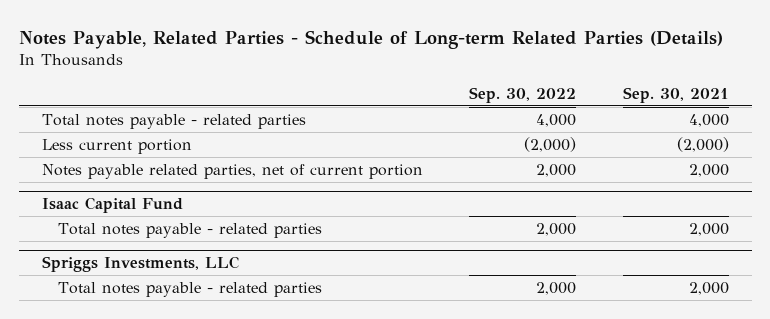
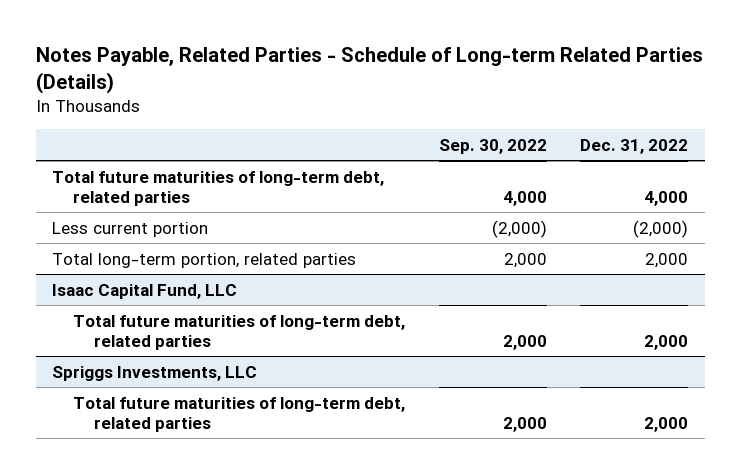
- | Sep. 30, 2022 | Sep. 30, 2021
+ | Sep. 30, 2022 | Dec. 31, 2022
- Total notes payable - related parties | 4,000 | 4,000
+ Total future maturities of long-term debt, related parties | 4,000 | 4,000
- Notes payable related parties, net of current portion | 2,000 | 2,000
- Isaac Capital Fund
- Total notes payable - related parties | 2,000 | 2,000
+ Total long-term portion, related parties | 2,000 | 2,000
+ Isaac Capital Fund, LLC
+ Total future maturities of long-term debt, related parties | 2,000 | 2,000
@ Spriggs Investments, LLC
- Total notes payable - related parties | 2,000 | 2,000
+ Total future maturities of long-term debt, related parties | 2,000 | 2,000

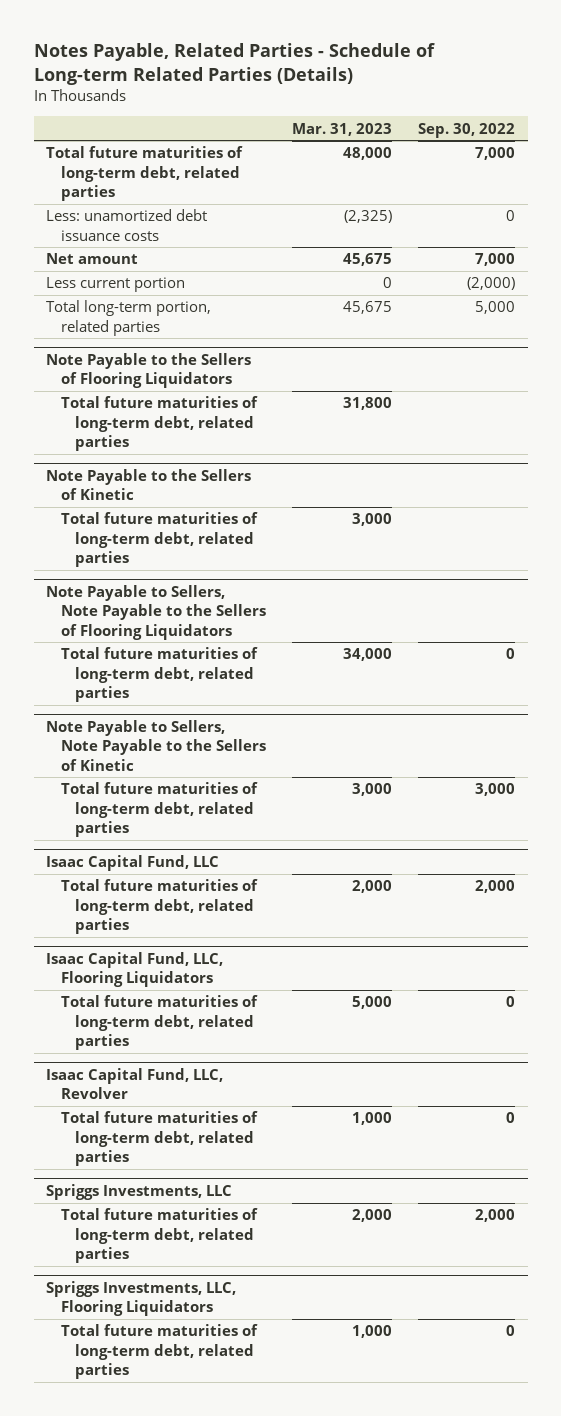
- | Sep. 30, 2022 | Dec. 31, 2022
+ | Mar. 31, 2023 | Sep. 30, 2022
- Total future maturities of long-term debt, related parties | 4,000 | 4,000
+ Total future maturities of long-term debt, related parties | 48,000 | 7,000
+ Less: unamortized debt issuance costs | (2,325) | 0
+ Net amount | 45,675 | 7,000
- Total long-term portion, related parties | 2,000 | 2,000
+ Total long-term portion, related parties | 45,675 | 5,000
+ Note Payable to the Sellers of Flooring Liquidators
+ Total future maturities of long-term debt, related parties | 31,800 |
+ Note Payable to the Sellers of Kinetic
+ Total future maturities of long-term debt, related parties | 3,000 |
+ Note Payable to Sellers, Note Payable to the Sellers of Flooring Liquidators
+ Total future maturities of long-term debt, related parties | 34,000 | 0
+ Note Payable to Sellers, Note Payable to the Sellers of Kinetic
+ Total future maturities of long-term debt, related parties | 3,000 | 3,000
+ Isaac Capital Fund, LLC, Flooring Liquidators
+ Total future maturities of long-term debt, related parties | 5,000 | 0
+ Isaac Capital Fund, LLC, Revolver
+ Total future maturities of long-term debt, related parties | 1,000 | 0
+ Spriggs Investments, LLC, Flooring Liquidators
+ Total future maturities of long-term debt, related parties | 1,000 | 0

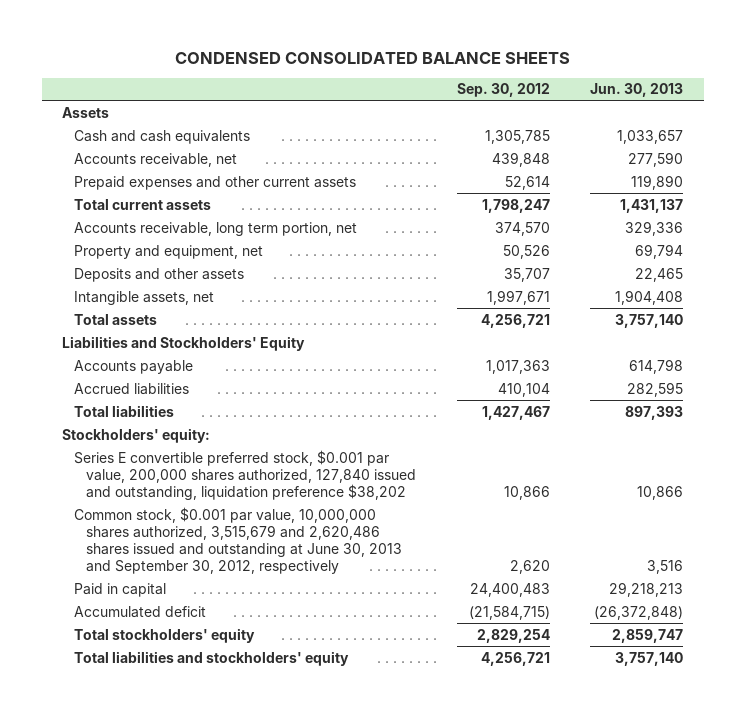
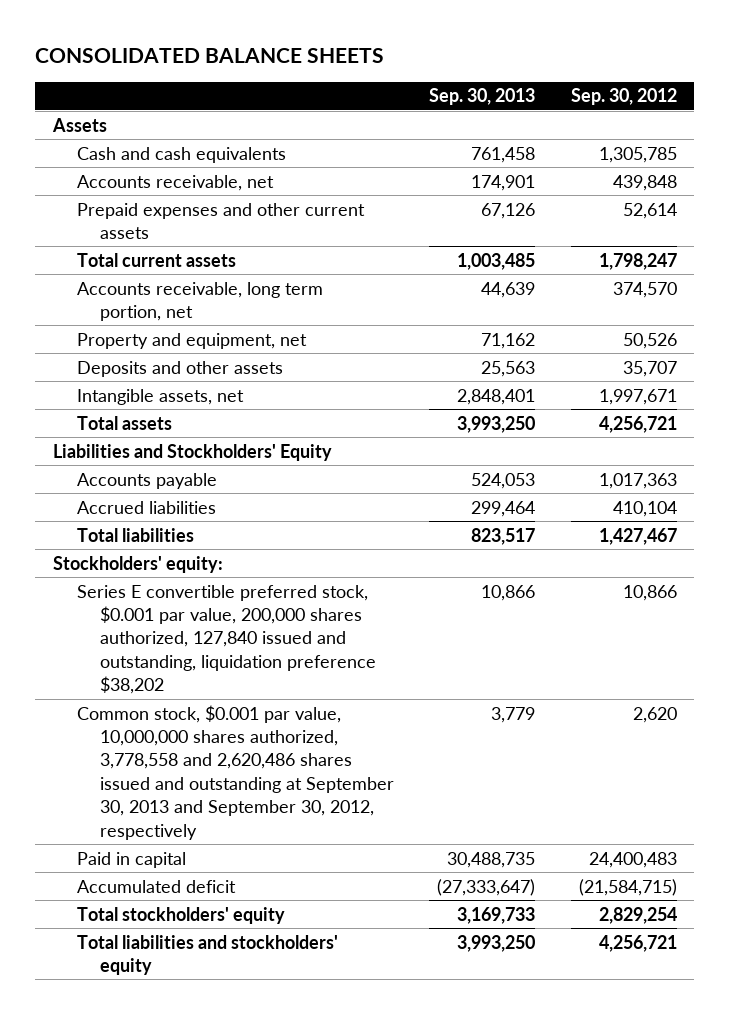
- CONDENSED CONSOLIDATED BALANCE SHEETS
+ CONSOLIDATED BALANCE SHEETS
- | Sep. 30, 2012 | Jun. 30, 2013
+ | Sep. 30, 2013 | Sep. 30, 2012
- Common stock, $0.001 par value, 10,000,000 shares authorized, 3,515,679 and 2,620,486 shares issued and outstanding at June 30, 2013 and September 30, 2012, respectively | 2,620 | 3,516
+ Common stock, $0.001 par value, 10,000,000 shares authorized, 3,778,558 and 2,620,486 shares issued and outstanding at September 30, 2013 and September 30, 2012, respectively | 3,779 | 2,620

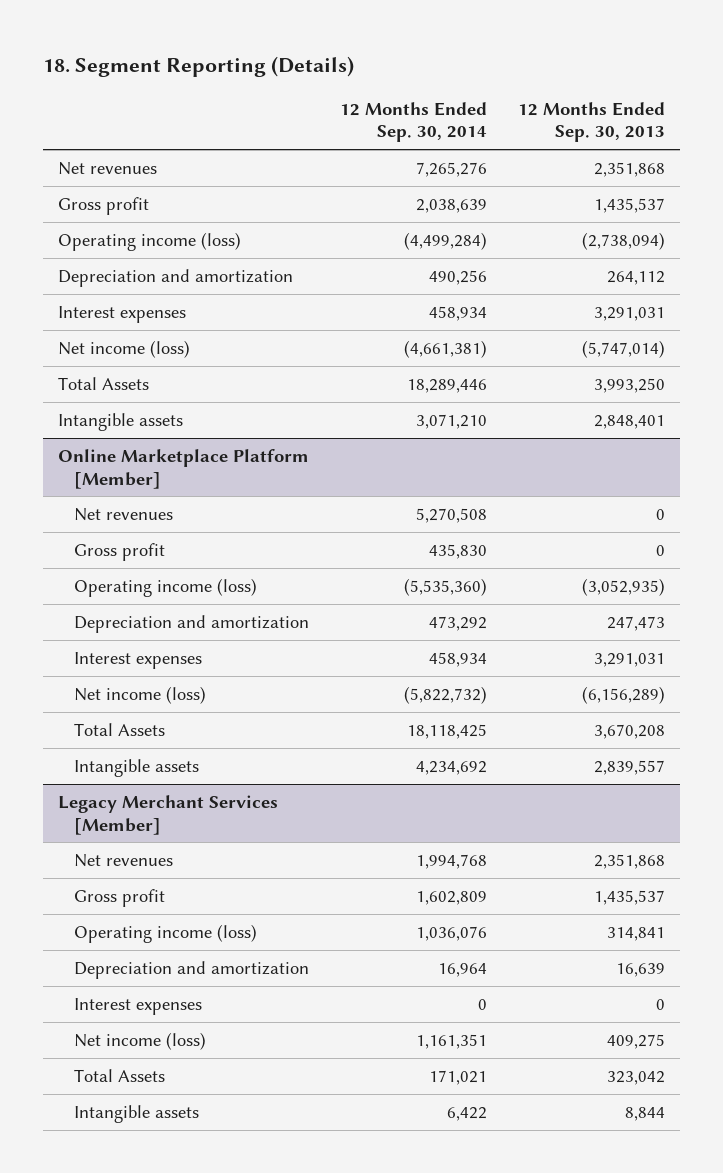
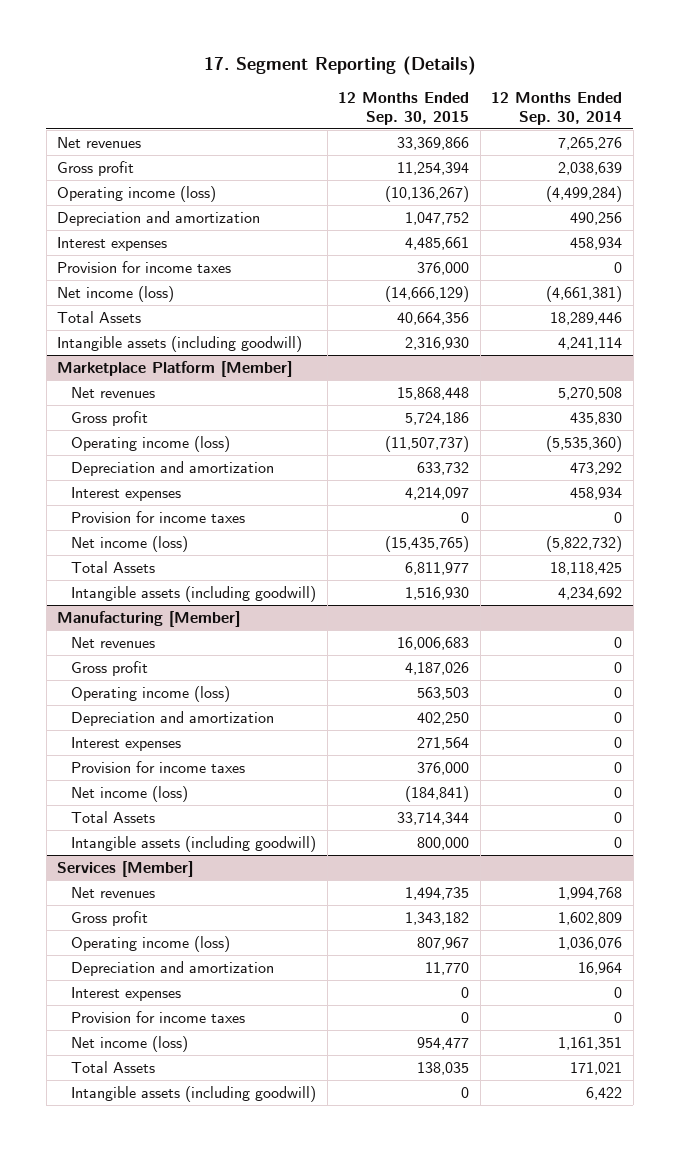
- 18. Segment Reporting (Details)
+ 17. Segment Reporting (Details)
- | 12 Months Ended Sep. 30, 2014 | 12 Months Ended Sep. 30, 2013
+ | 12 Months Ended Sep. 30, 2015 | 12 Months Ended Sep. 30, 2014
+ Provision for income taxes | 376,000 | 0
- Intangible assets | 3,071,210 | 2,848,401
- Online Marketplace Platform [Member]
+ Intangible assets (including goodwill) | 2,316,930 | 4,241,114
+ Marketplace Platform [Member]
+ Provision for income taxes | 0 | 0
- Intangible assets | 4,234,692 | 2,839,557
- Legacy Merchant Services [Member]
+ Intangible assets (including goodwill) | 1,516,930 | 4,234,692
+ Manufacturing [Member]
+ Net revenues | 16,006,683 | 0
+ Gross profit | 4,187,026 | 0
+ Operating income (loss) | 563,503 | 0
+ Depreciation and amortization | 402,250 | 0
+ Interest expenses | 271,564 | 0
+ Provision for income taxes | 376,000 | 0
+ Net income (loss) | (184,841) | 0
+ Total Assets | 33,714,344 | 0
+ Intangible assets (including goodwill) | 800,000 | 0
+ Services [Member]
+ Provision for income taxes | 0 | 0
- Intangible assets | 6,422 | 8,844
+ Intangible assets (including goodwill) | 0 | 6,422

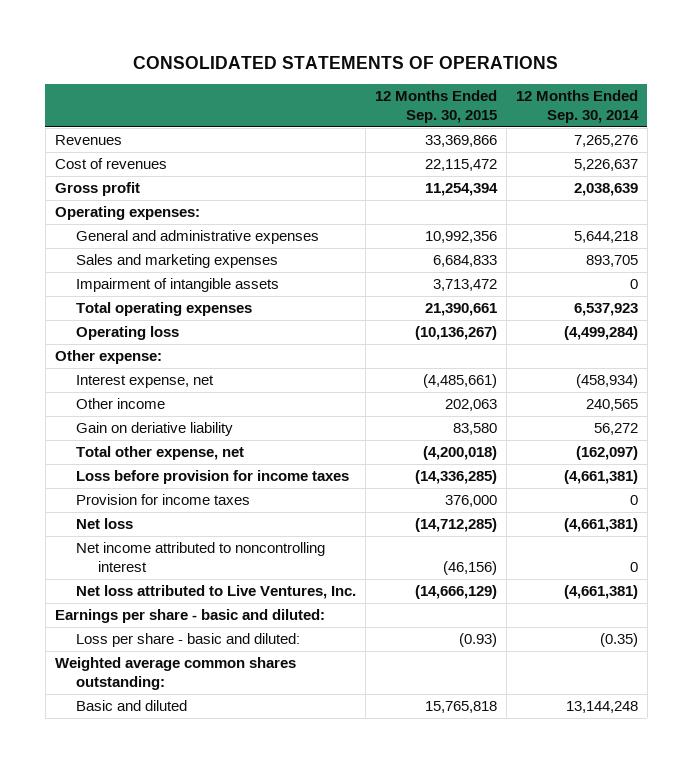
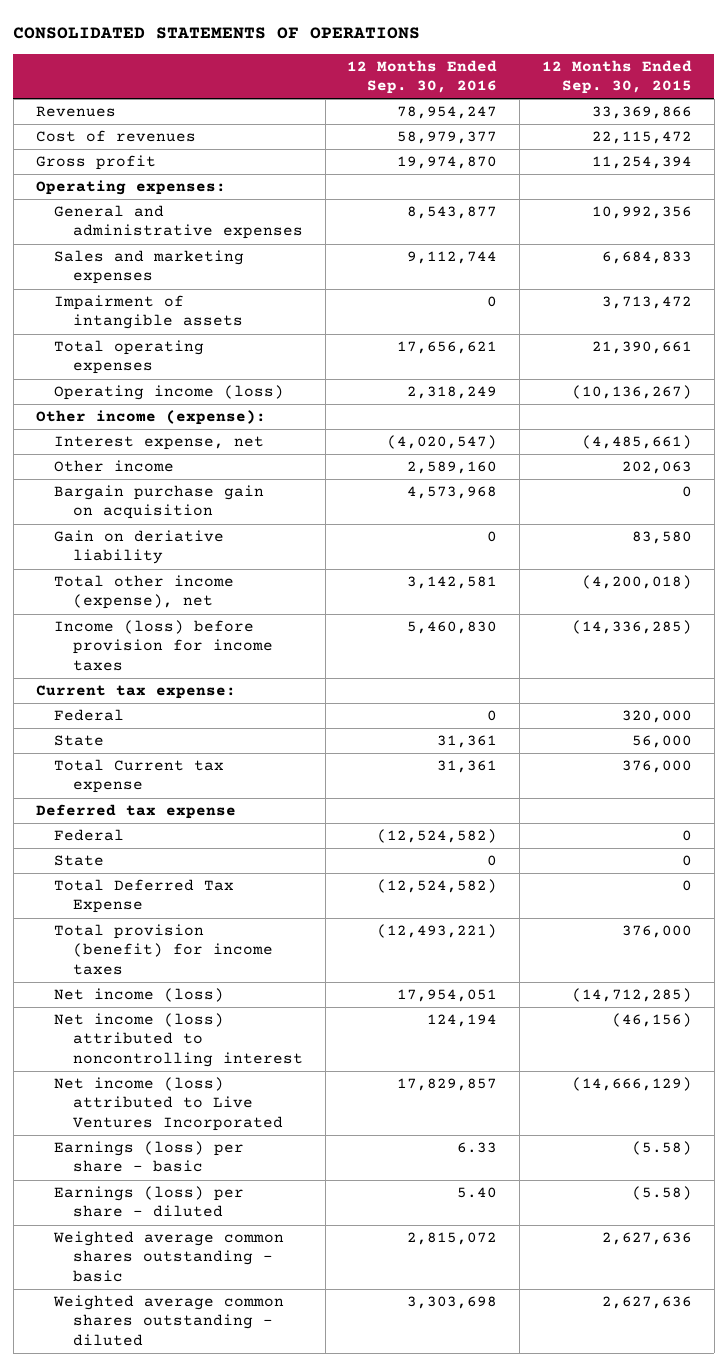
- | 12 Months Ended Sep. 30, 2015 | 12 Months Ended Sep. 30, 2014
+ | 12 Months Ended Sep. 30, 2016 | 12 Months Ended Sep. 30, 2015
- Operating loss | (10,136,267) | (4,499,284)
- Other expense:
+ Operating income (loss) | 2,318,249 | (10,136,267)
+ Other income (expense):
+ Bargain purchase gain on acquisition | 4,573,968 | 0
- Total other expense, net | (4,200,018) | (162,097)
- Loss before provision for income taxes | (14,336,285) | (4,661,381)
- Provision for income taxes | 376,000 | 0
- Net loss | (14,712,285) | (4,661,381)
- Net income attributed to noncontrolling interest | (46,156) | 0
- Net loss attributed to Live Ventures, Inc. | (14,666,129) | (4,661,381)
- Earnings per share - basic and diluted:
- Loss per share - basic and diluted: | (0.93) | (0.35)
- Weighted average common shares outstanding:
- Basic and diluted | 15,765,818 | 13,144,248
+ Total other income (expense), net | 3,142,581 | (4,200,018)
+ Income (loss) before provision for income taxes | 5,460,830 | (14,336,285)
+ Current tax expense:
+ Federal | 0 | 320,000
+ State | 31,361 | 56,000
+ Total Current tax expense | 31,361 | 376,000
+ Deferred tax expense
+ Federal | (12,524,582) | 0
+ State | 0 | 0
+ Total Deferred Tax Expense | (12,524,582) | 0
+ Total provision (benefit) for income taxes | (12,493,221) | 376,000
+ Net income (loss) | 17,954,051 | (14,712,285)
+ Net income (loss) attributed to noncontrolling interest | 124,194 | (46,156)
+ Net income (loss) attributed to Live Ventures Incorporated | 17,829,857 | (14,666,129)
+ Earnings (loss) per share - basic | 6.33 | (5.58)
+ Earnings (loss) per share - diluted | 5.40 | (5.58)
+ Weighted average common shares outstanding - basic | 2,815,072 | 2,627,636
+ Weighted average common shares outstanding - diluted | 3,303,698 | 2,627,636

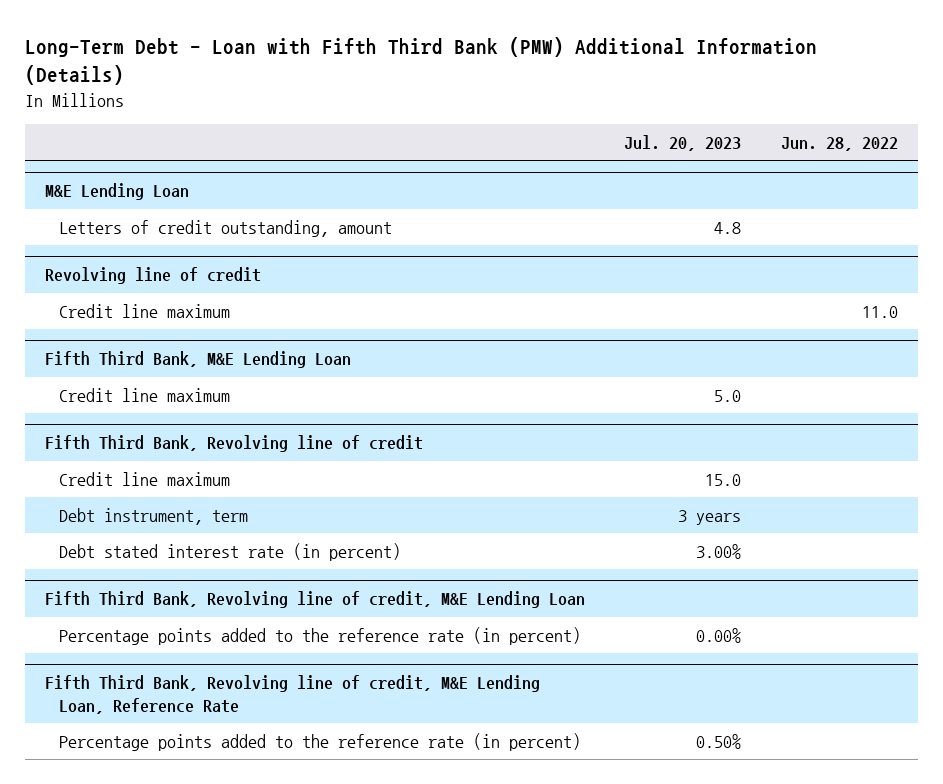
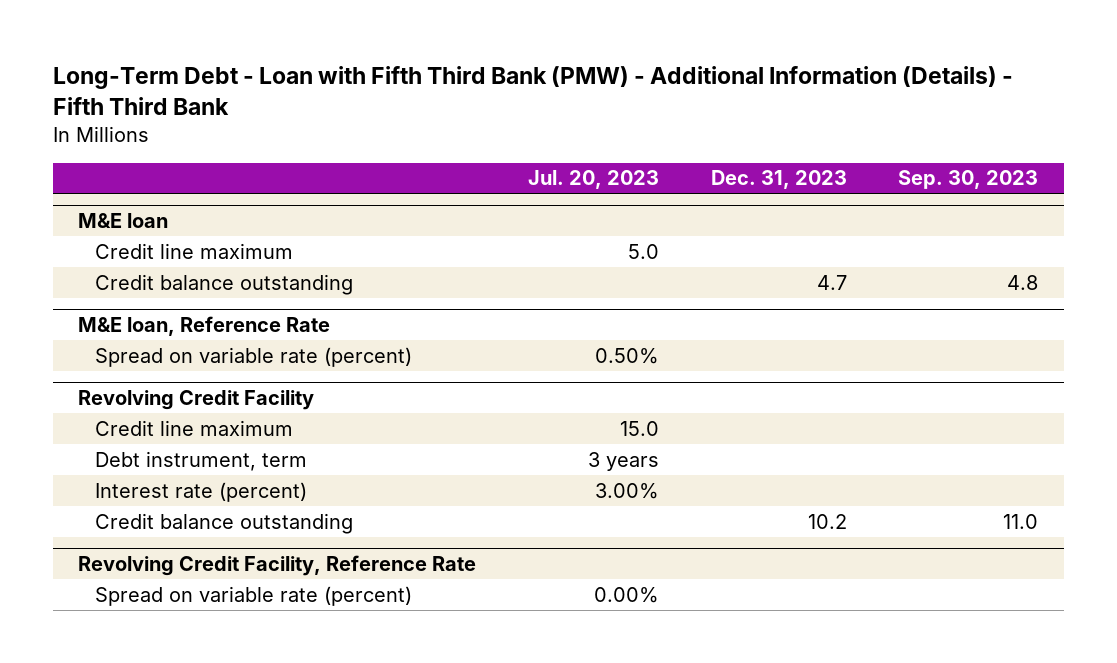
- Long-Term Debt - Loan with Fifth Third Bank (PMW) Additional Information (Details)
+ Long-Term Debt - Loan with Fifth Third Bank (PMW) - Additional Information (Details) - Fifth Third Bank
- | Jul. 20, 2023 | Jun. 28, 2022
+ | Jul. 20, 2023 | Dec. 31, 2023 | Sep. 30, 2023
- M&E Lending Loan
- Letters of credit outstanding, amount | 4.8 |
- Revolving line of credit
- Credit line maximum | | 11.0
- Fifth Third Bank, M&E Lending Loan
+ M&E loan
- Fifth Third Bank, Revolving line of credit
+ Credit balance outstanding | | 4.7 | 4.8
+ M&E loan, Reference Rate
+ Spread on variable rate (percent) | 0.50% | |
+ Revolving Credit Facility
- Debt stated interest rate (in percent) | 3.00% |
- Fifth Third Bank, Revolving line of credit, M&E Lending Loan
- Percentage points added to the reference rate (in percent) | 0.00% |
- Fifth Third Bank, Revolving line of credit, M&E Lending Loan, Reference Rate
- Percentage points added to the reference rate (in percent) | 0.50% |
+ Interest rate (percent) | 3.00% | |
+ Credit balance outstanding | | 10.2 | 11.0
+ Revolving Credit Facility, Reference Rate
+ Spread on variable rate (percent) | 0.00% | |

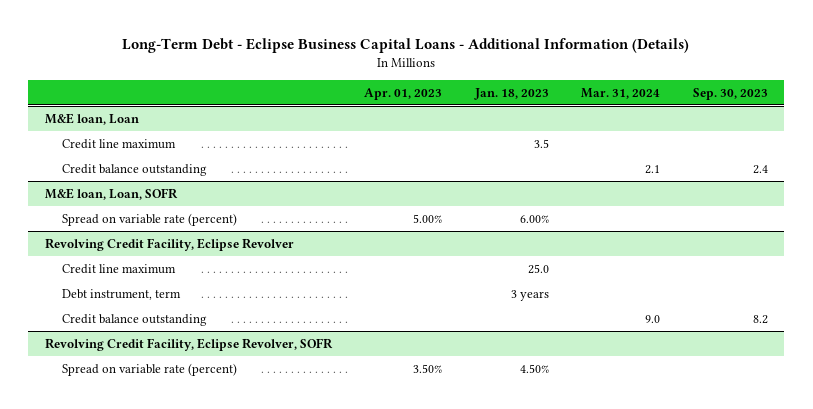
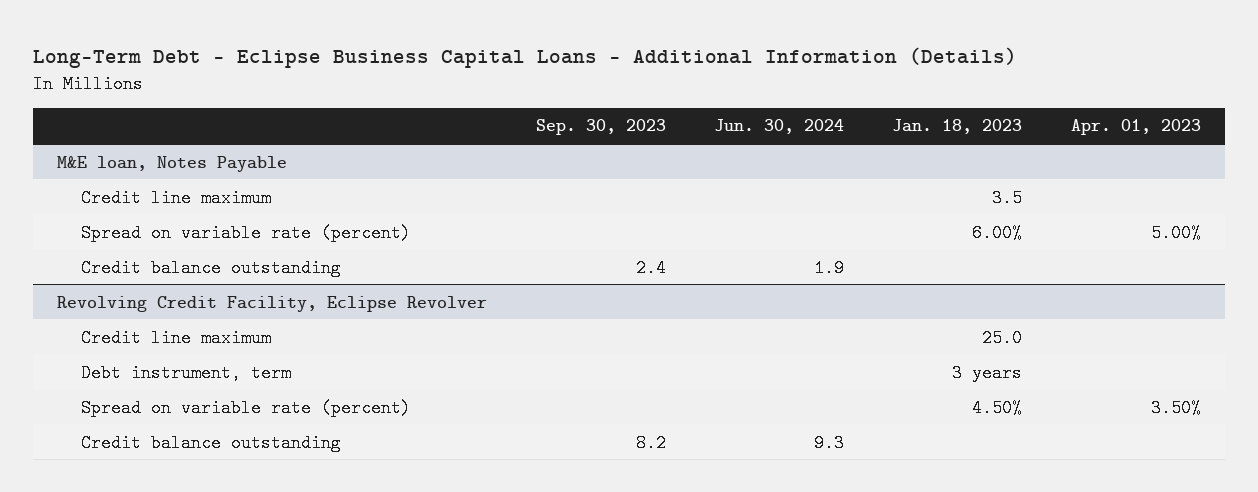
- | Apr. 01, 2023 | Jan. 18, 2023 | Mar. 31, 2024 | Sep. 30, 2023
+ | Sep. 30, 2023 | Jun. 30, 2024 | Jan. 18, 2023 | Apr. 01, 2023
- M&E loan, Loan
+ M&E loan, Notes Payable
- Credit balance outstanding | | | 2.1 | 2.4
- M&E loan, Loan, SOFR
+ Credit balance outstanding | 2.4 | 1.9 | |
- Revolving Credit Facility, Eclipse Revolver, SOFR
@ Revolving Credit Facility, Eclipse Revolver
moved down: Credit balance outstanding | 8.2 | 9.3 | |

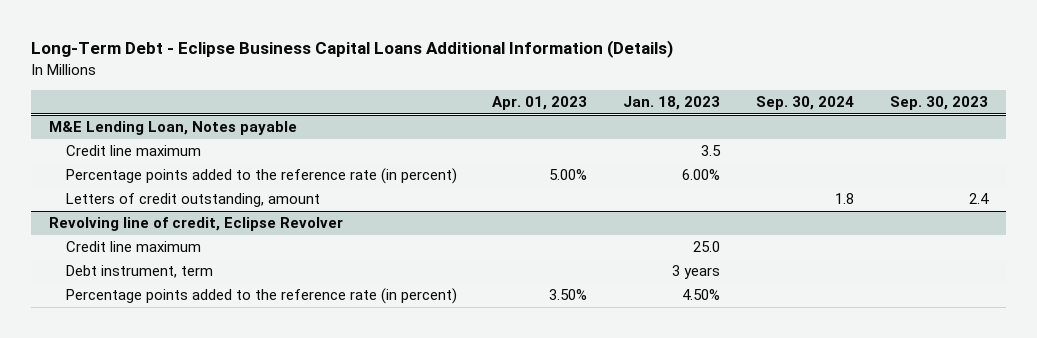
- Long-Term Debt - Eclipse Business Capital Loans - Additional Information (Details)
+ Long-Term Debt - Eclipse Business Capital Loans Additional Information (Details)
- | Sep. 30, 2023 | Jun. 30, 2024 | Jan. 18, 2023 | Apr. 01, 2023
+ | Apr. 01, 2023 | Jan. 18, 2023 | Sep. 30, 2024 | Sep. 30, 2023
- M&E loan, Notes Payable
+ M&E Lending Loan, Notes payable
- Spread on variable rate (percent) | | | 6.00% | 5.00%
- Credit balance outstanding | 2.4 | 1.9 | |
- Revolving Credit Facility, Eclipse Revolver
+ Percentage points added to the reference rate (in percent) | 5.00% | 6.00% | |
+ Letters of credit outstanding, amount | | | 1.8 | 2.4
+ Revolving line of credit, Eclipse Revolver
- Spread on variable rate (percent) | | | 4.50% | 3.50%
- Credit balance outstanding | 8.2 | 9.3 | |
+ Percentage points added to the reference rate (in percent) | 3.50% | 4.50% | |

